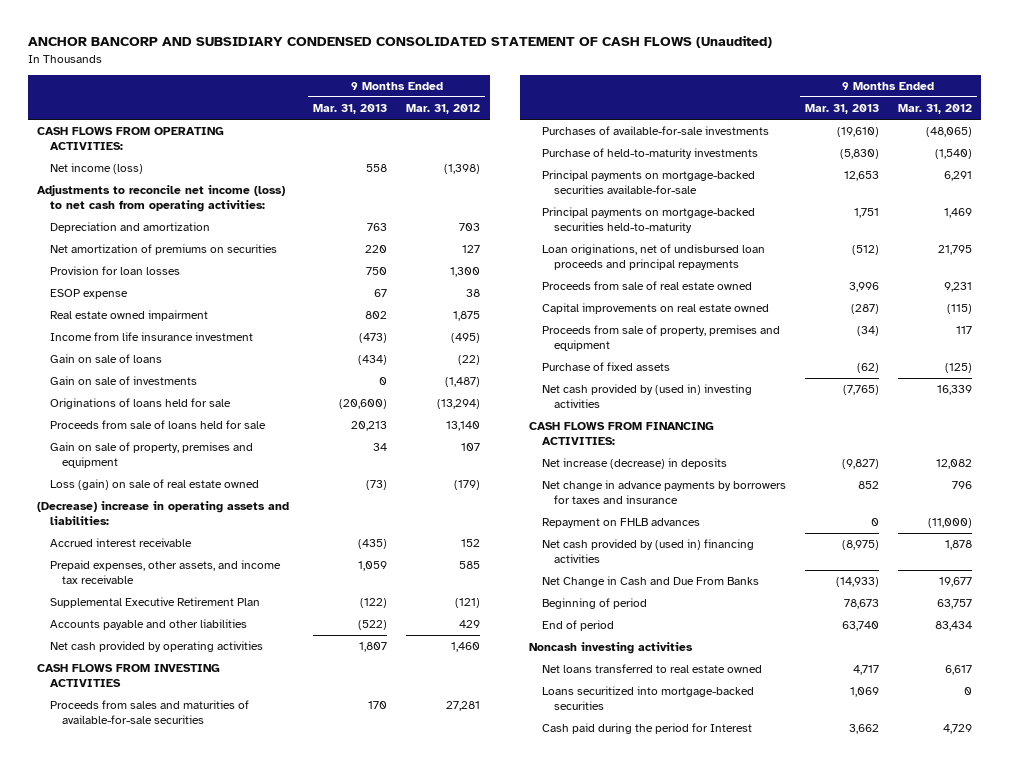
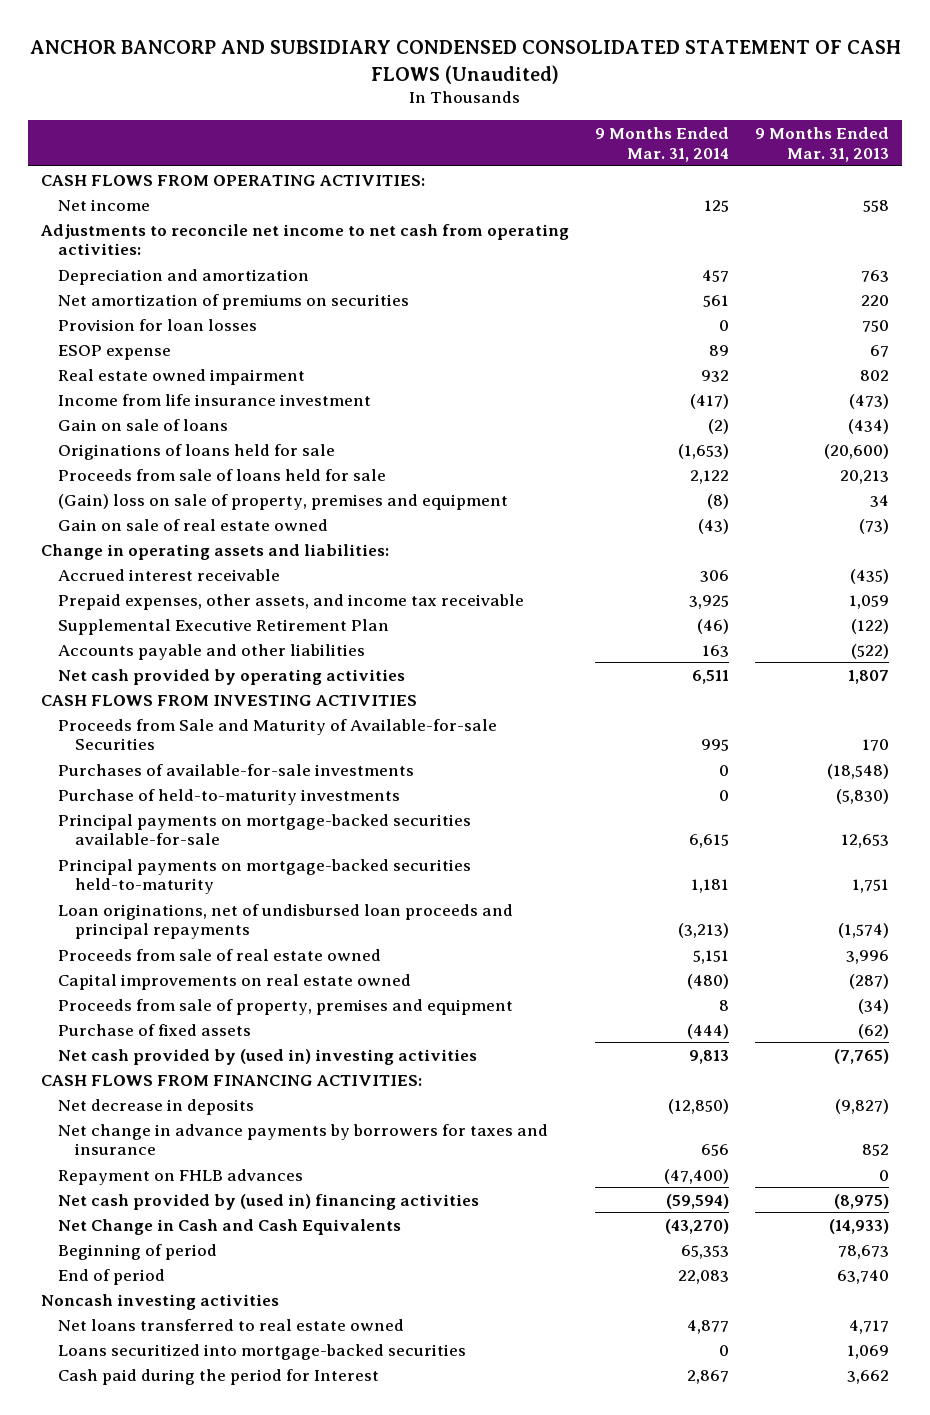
- | 9 Months Ended Mar. 31, 2013 | 9 Months Ended Mar. 31, 2012
+ | 9 Months Ended Mar. 31, 2014 | 9 Months Ended Mar. 31, 2013
- Net income (loss) | 558 | (1,398)
- Adjustments to reconcile net income (loss) to net cash from operating activities:
+ Net income | 125 | 558
+ Adjustments to reconcile net income to net cash from operating activities:
- Gain on sale of investments | 0 | (1,487)
- Gain on sale of property, premises and equipment | 34 | 107
- Loss (gain) on sale of real estate owned | (73) | (179)
- (Decrease) increase in operating assets and liabilities:
+ (Gain) loss on sale of property, premises and equipment | (8) | 34
+ Gain on sale of real estate owned | (43) | (73)
+ Change in operating assets and liabilities:
- Proceeds from sales and maturities of available-for-sale securities | 170 | 27,281
- Purchases of available-for-sale investments | (19,610) | (48,065)
+ Proceeds from Sale and Maturity of Available-for-sale Securities | 995 | 170
+ Purchases of available-for-sale investments | 0 | (18,548)
- Loan originations, net of undisbursed loan proceeds and principal repayments | (512) | 21,795
+ Loan originations, net of undisbursed loan proceeds and principal repayments | (3,213) | (1,574)
- Net increase (decrease) in deposits | (9,827) | 12,082
+ Net decrease in deposits | (12,850) | (9,827)
- Net Change in Cash and Due From Banks | (14,933) | 19,677
+ Net Change in Cash and Cash Equivalents | (43,270) | (14,933)

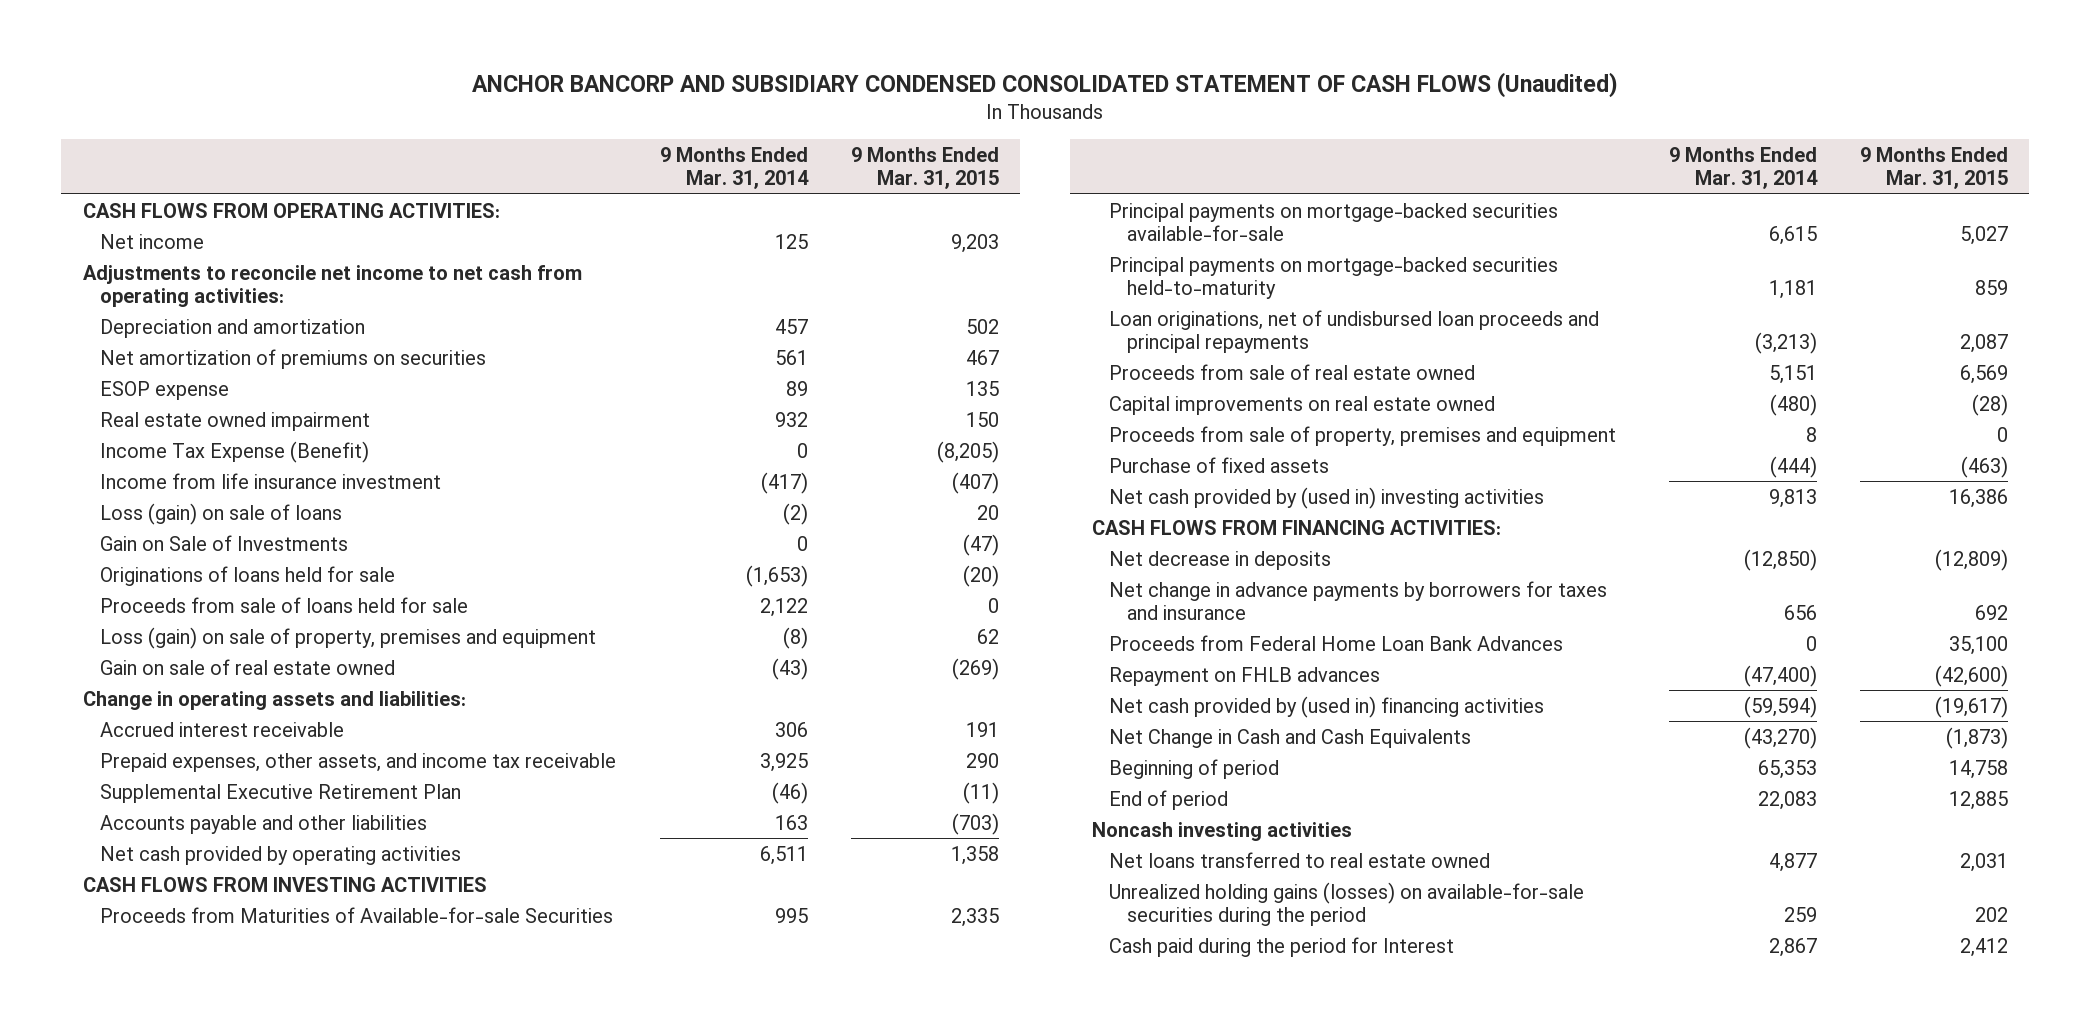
- | 9 Months Ended Mar. 31, 2014 | 9 Months Ended Mar. 31, 2013
+ | 9 Months Ended Mar. 31, 2014 | 9 Months Ended Mar. 31, 2015
- Provision for loan losses | 0 | 750
+ Income Tax Expense (Benefit) | 0 | (8,205)
- Gain on sale of loans | (2) | (434)
+ Loss (gain) on sale of loans | (2) | 20
+ Gain on Sale of Investments | 0 | (47)
- (Gain) loss on sale of property, premises and equipment | (8) | 34
+ Loss (gain) on sale of property, premises and equipment | (8) | 62
- Proceeds from Sale and Maturity of Available-for-sale Securities | 995 | 170
- Purchases of available-for-sale investments | 0 | (18,548)
- Purchase of held-to-maturity investments | 0 | (5,830)
+ Proceeds from Maturities of Available-for-sale Securities | 995 | 2,335
+ Proceeds from Federal Home Loan Bank Advances | 0 | 35,100
- Loans securitized into mortgage-backed securities | 0 | 1,069
+ Unrealized holding gains (losses) on available-for-sale securities during the period | 259 | 202

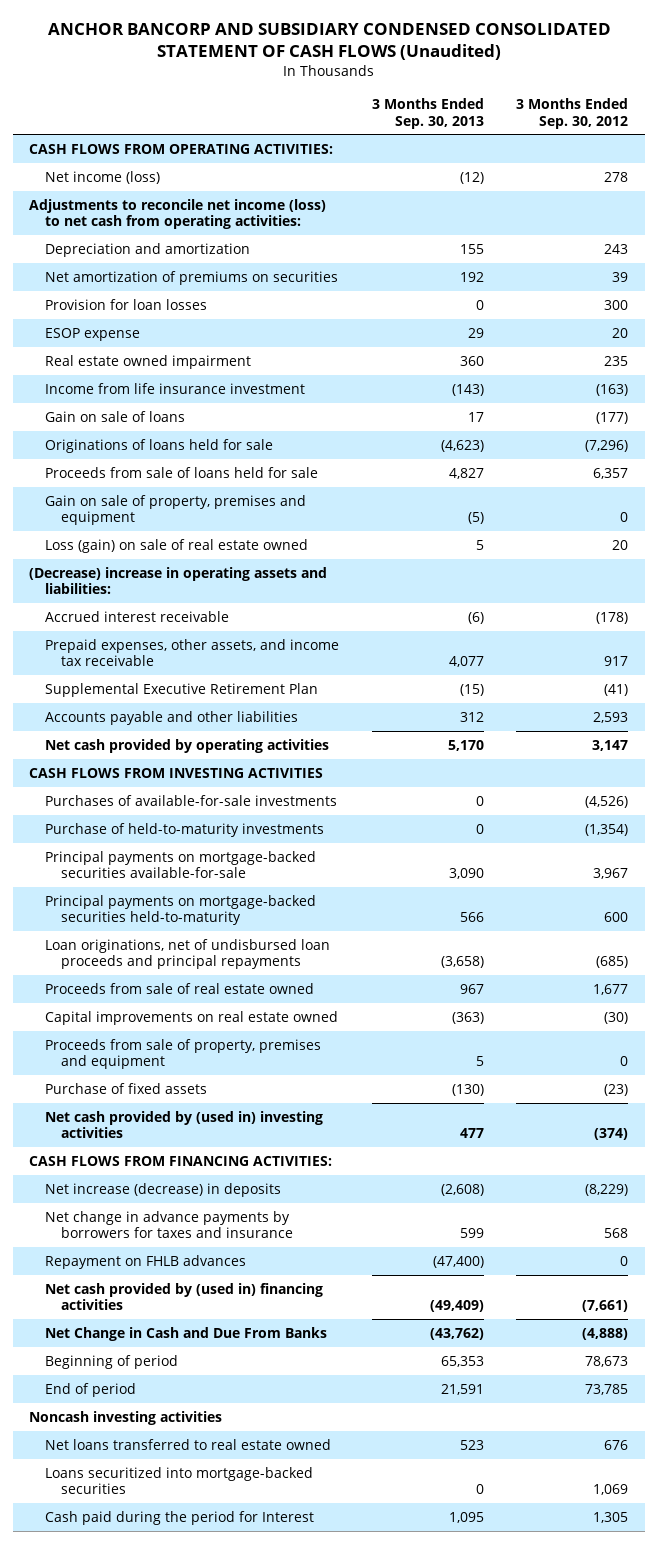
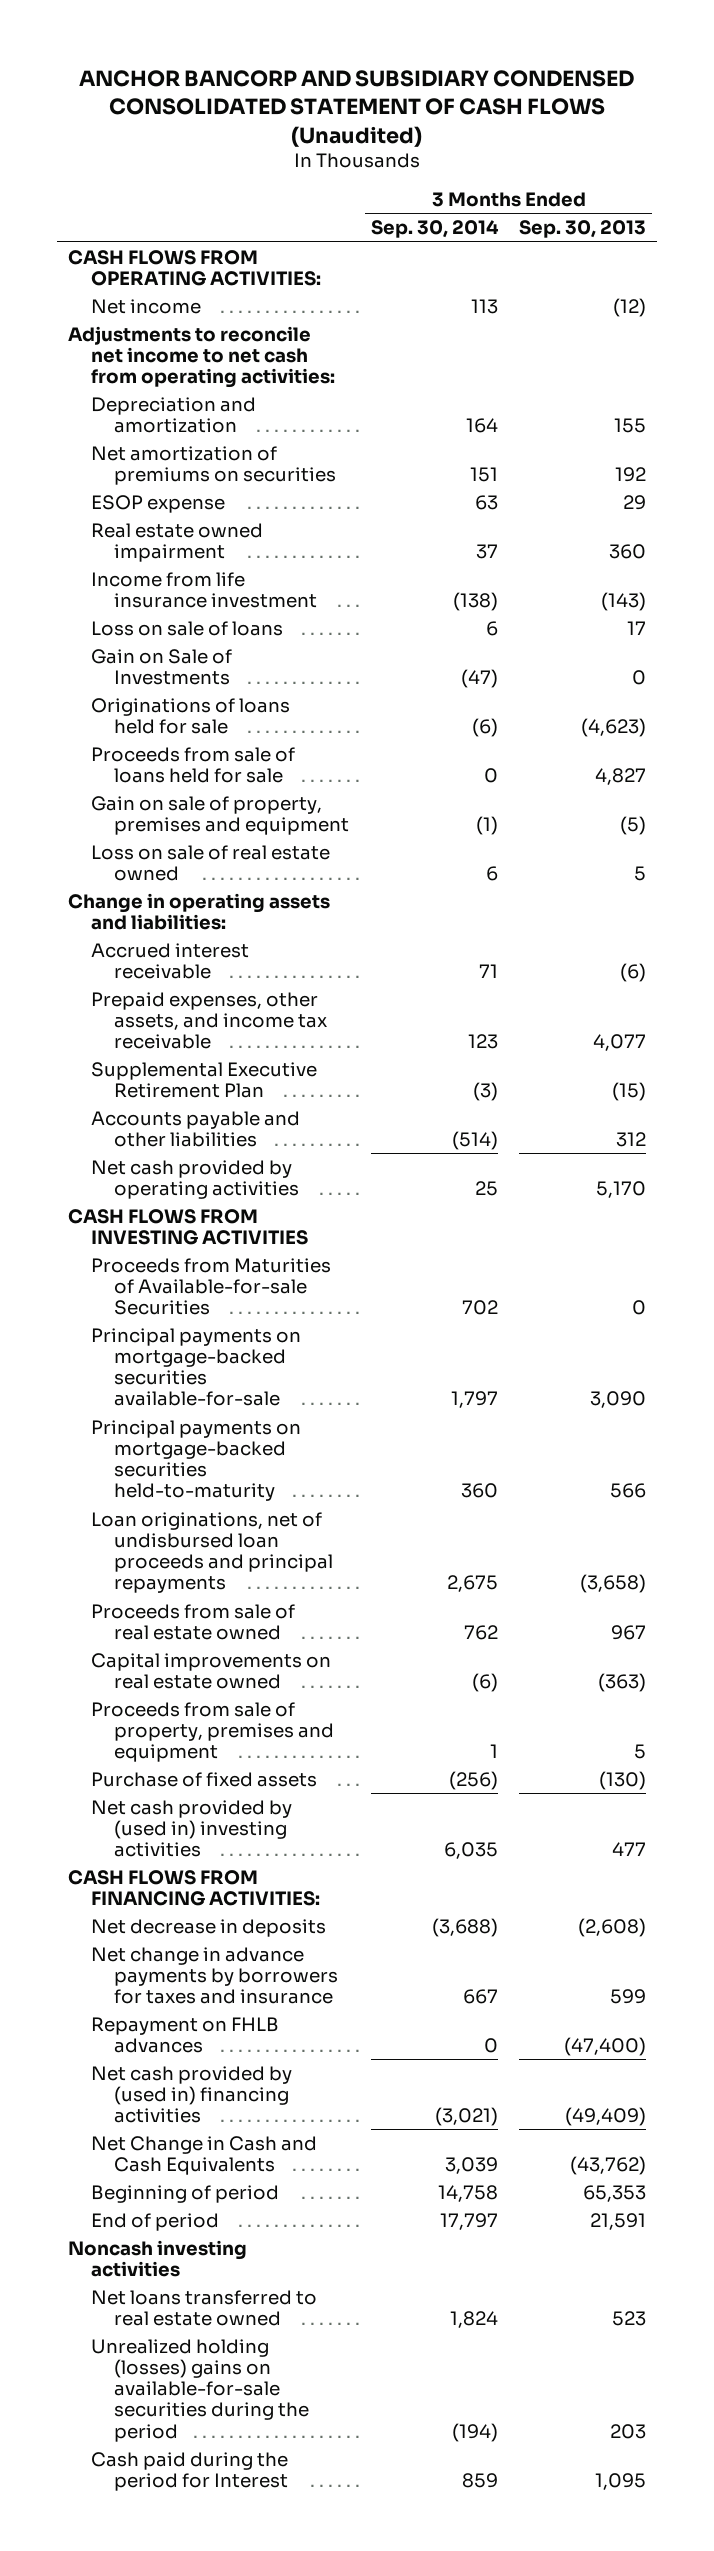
- | 3 Months Ended Sep. 30, 2013 | 3 Months Ended Sep. 30, 2012
+ | 3 Months Ended Sep. 30, 2014 | 3 Months Ended Sep. 30, 2013
- Net income (loss) | (12) | 278
- Adjustments to reconcile net income (loss) to net cash from operating activities:
+ Net income | 113 | (12)
+ Adjustments to reconcile net income to net cash from operating activities:
- Provision for loan losses | 0 | 300
- Gain on sale of loans | 17 | (177)
+ Loss on sale of loans | 6 | 17
+ Gain on Sale of Investments | (47) | 0
- Loss (gain) on sale of real estate owned | 5 | 20
- (Decrease) increase in operating assets and liabilities:
+ Loss on sale of real estate owned | 6 | 5
+ Change in operating assets and liabilities:
- Purchases of available-for-sale investments | 0 | (4,526)
- Purchase of held-to-maturity investments | 0 | (1,354)
+ Proceeds from Maturities of Available-for-sale Securities | 702 | 0
- Net increase (decrease) in deposits | (2,608) | (8,229)
+ Net decrease in deposits | (3,688) | (2,608)
- Net Change in Cash and Due From Banks | (43,762) | (4,888)
+ Net Change in Cash and Cash Equivalents | 3,039 | (43,762)
- Loans securitized into mortgage-backed securities | 0 | 1,069
+ Unrealized holding (losses) gains on available-for-sale securities during the period | (194) | 203

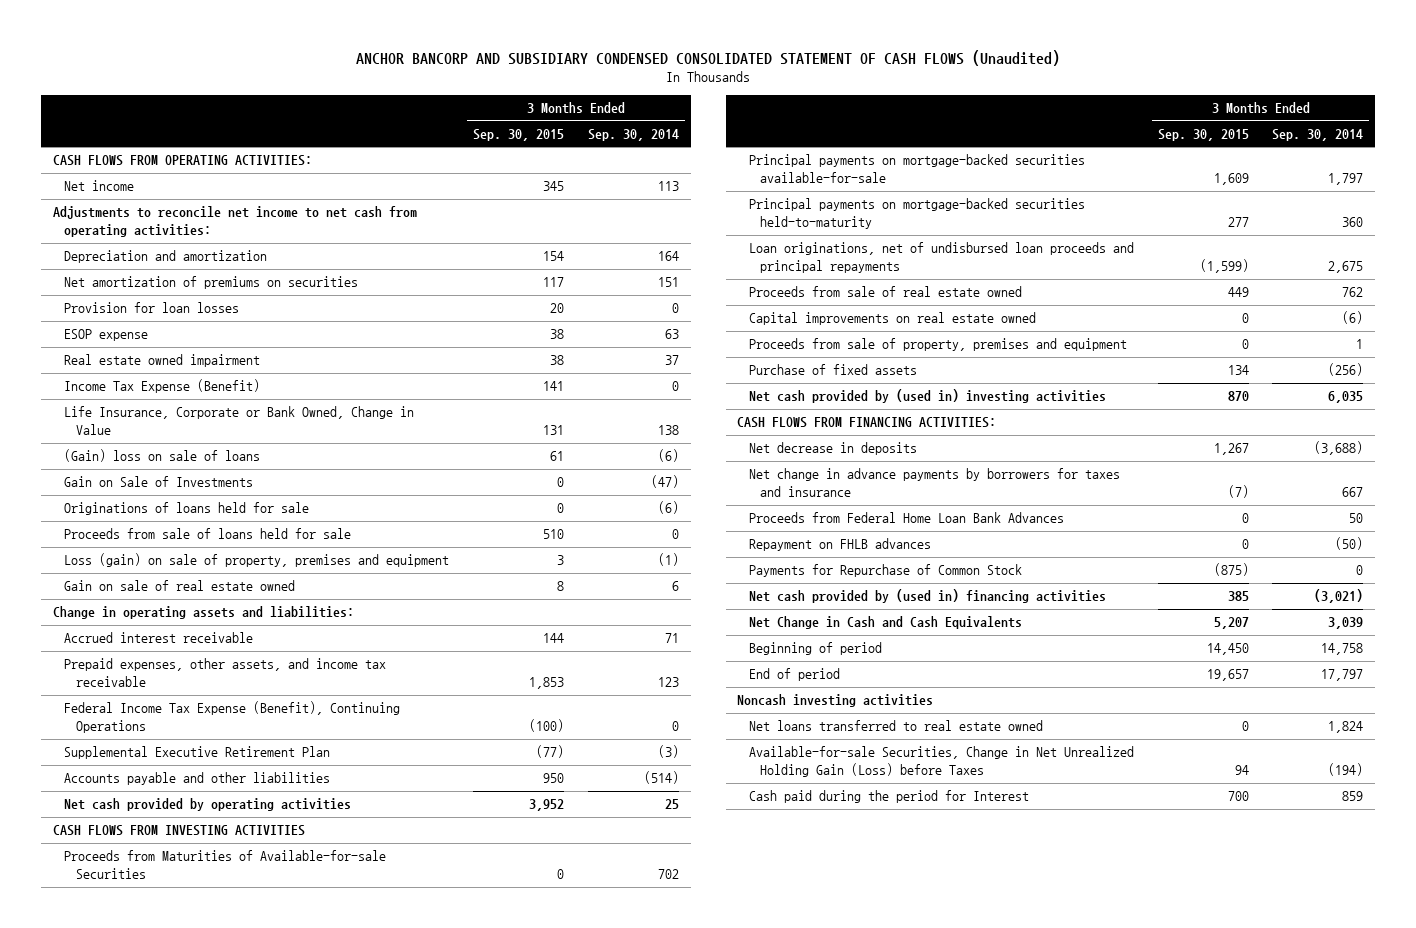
- | 3 Months Ended Sep. 30, 2014 | 3 Months Ended Sep. 30, 2013
+ | 3 Months Ended Sep. 30, 2015 | 3 Months Ended Sep. 30, 2014
+ Provision for loan losses | 20 | 0
- Income from life insurance investment | (138) | (143)
- Loss on sale of loans | 6 | 17
+ Income Tax Expense (Benefit) | 141 | 0
+ Life Insurance, Corporate or Bank Owned, Change in Value | 131 | 138
+ (Gain) loss on sale of loans | 61 | (6)
- Gain on sale of property, premises and equipment | (1) | (5)
- Loss on sale of real estate owned | 6 | 5
+ Loss (gain) on sale of property, premises and equipment | 3 | (1)
+ Gain on sale of real estate owned | 8 | 6
+ Federal Income Tax Expense (Benefit), Continuing Operations | (100) | 0
- Repayment on FHLB advances | 0 | (47,400)
+ Proceeds from Federal Home Loan Bank Advances | 0 | 50
+ Repayment on FHLB advances | 0 | (50)
+ Payments for Repurchase of Common Stock | (875) | 0
- Unrealized holding (losses) gains on available-for-sale securities during the period | (194) | 203
+ Available-for-sale Securities, Change in Net Unrealized Holding Gain (Loss) before Taxes | 94 | (194)

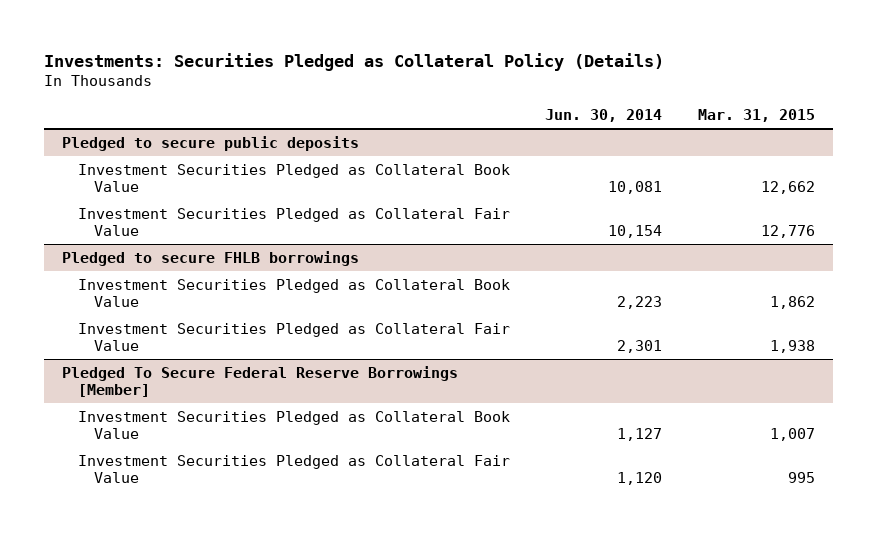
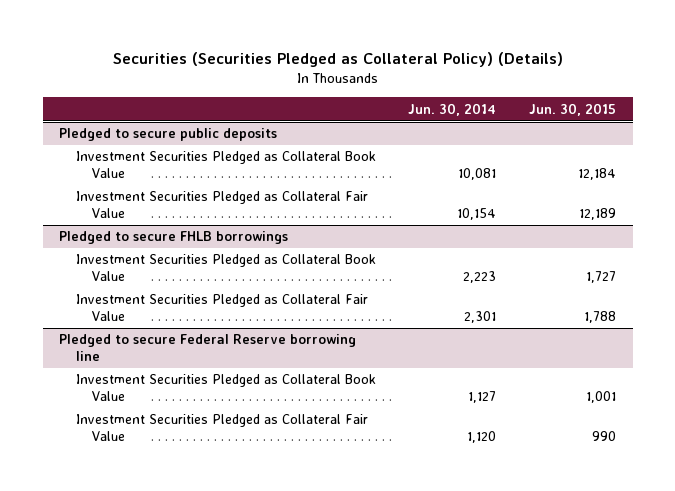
- Investments: Securities Pledged as Collateral Policy (Details)
+ Securities (Securities Pledged as Collateral Policy) (Details)
- | Jun. 30, 2014 | Mar. 31, 2015
+ | Jun. 30, 2014 | Jun. 30, 2015
- Pledged To Secure Federal Reserve Borrowings [Member]
+ Pledged to secure Federal Reserve borrowing line

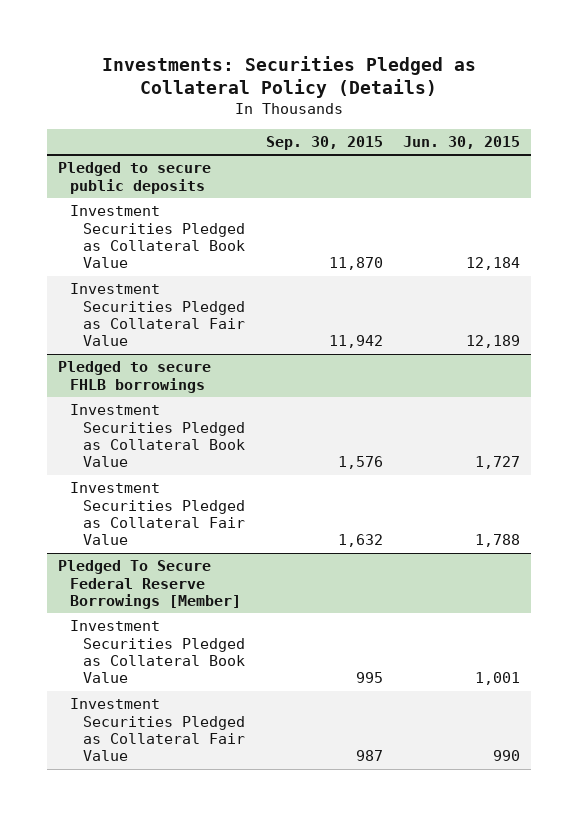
- Securities (Securities Pledged as Collateral Policy) (Details)
+ Investments: Securities Pledged as Collateral Policy (Details)
- | Jun. 30, 2014 | Jun. 30, 2015
+ | Sep. 30, 2015 | Jun. 30, 2015
- Pledged to secure Federal Reserve borrowing line
+ Pledged To Secure Federal Reserve Borrowings [Member]

